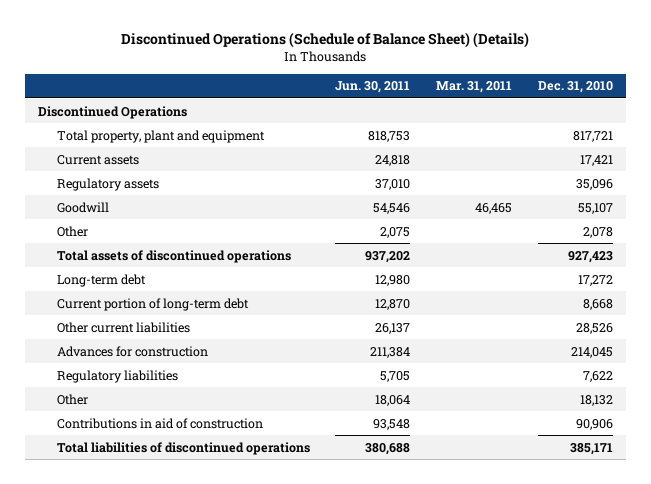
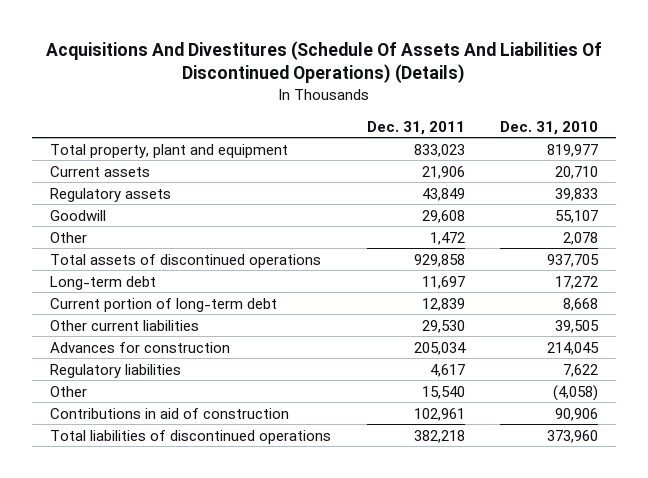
- Discontinued Operations (Schedule of Balance Sheet) (Details)
+ Acquisitions And Divestitures (Schedule Of Assets And Liabilities Of Discontinued Operations) (Details)
- | Jun. 30, 2011 | Mar. 31, 2011 | Dec. 31, 2010
+ | Dec. 31, 2011 | Dec. 31, 2010
- Discontinued Operations
- Total property, plant and equipment | 818,753 | | 817,721
- Current assets | 24,818 | | 17,421
- Regulatory assets | 37,010 | | 35,096
+ Total property, plant and equipment | 833,023 | 819,977
+ Current assets | 21,906 | 20,710
+ Regulatory assets | 43,849 | 39,833
- Total assets of discontinued operations | 937,202 | | 927,423
+ Total assets of discontinued operations | 929,858 | 937,705
- Other current liabilities | 26,137 | | 28,526
+ Other current liabilities | 29,530 | 39,505
- Other | 18,064 | | 18,132
+ Other | 15,540 | (4,058)
- Total liabilities of discontinued operations | 380,688 | | 385,171
+ Total liabilities of discontinued operations | 382,218 | 373,960

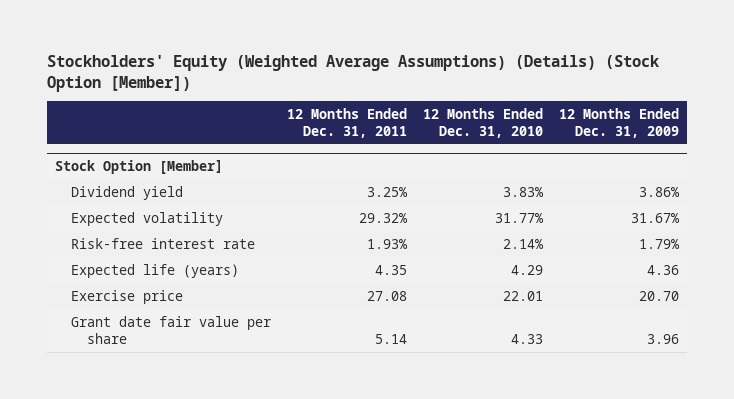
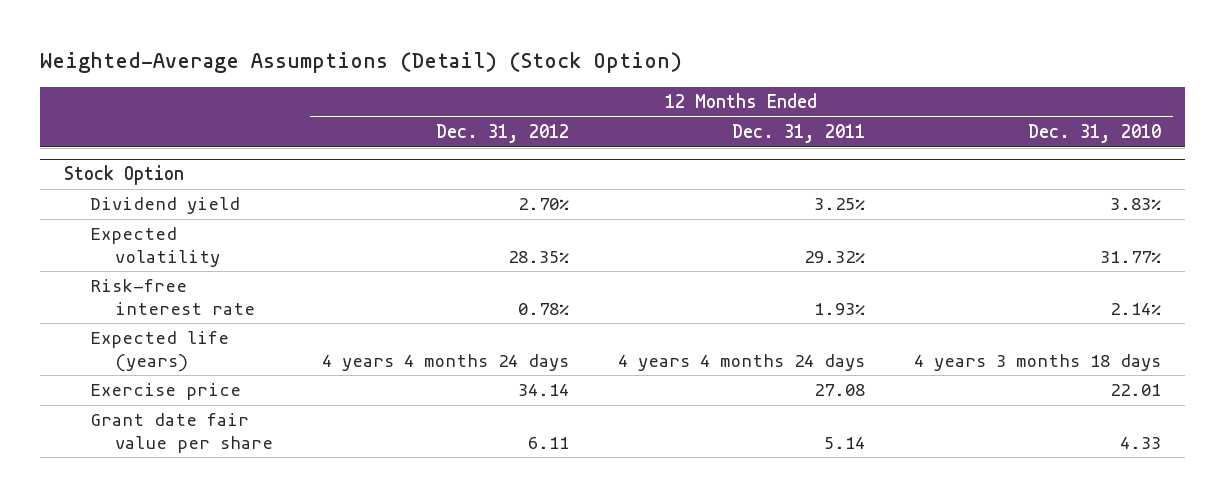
- Stockholders' Equity (Weighted Average Assumptions) (Details) (Stock Option [Member])
+ Weighted-Average Assumptions (Detail) (Stock Option)
- | 12 Months Ended Dec. 31, 2011 | 12 Months Ended Dec. 31, 2010 | 12 Months Ended Dec. 31, 2009
+ | 12 Months Ended Dec. 31, 2012 | 12 Months Ended Dec. 31, 2011 | 12 Months Ended Dec. 31, 2010
- Stock Option [Member]
+ Stock Option
- Expected life (years) | 4.35 | 4.29 | 4.36
+ Expected life (years) | 4 years 4 months 24 days | 4 years 4 months 24 days | 4 years 3 months 18 days

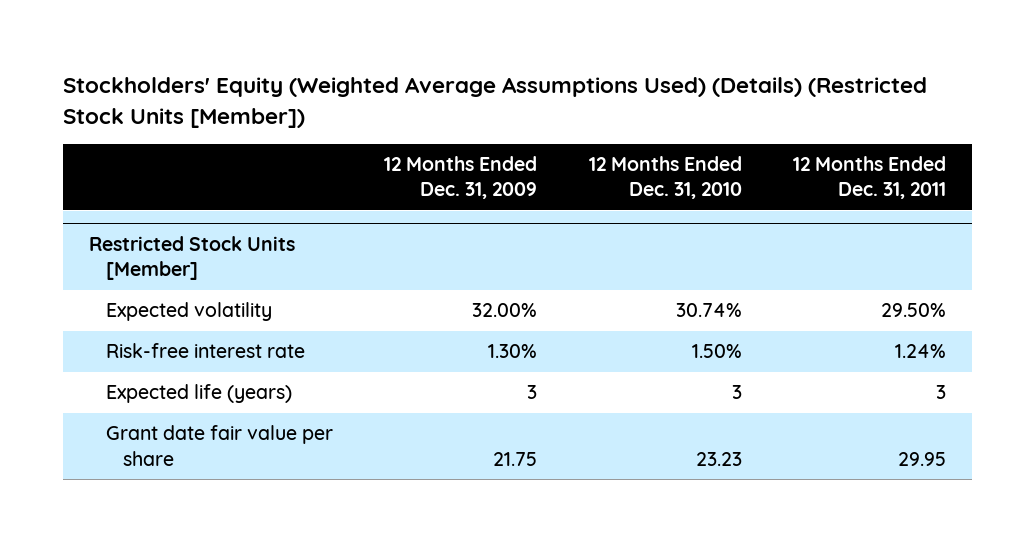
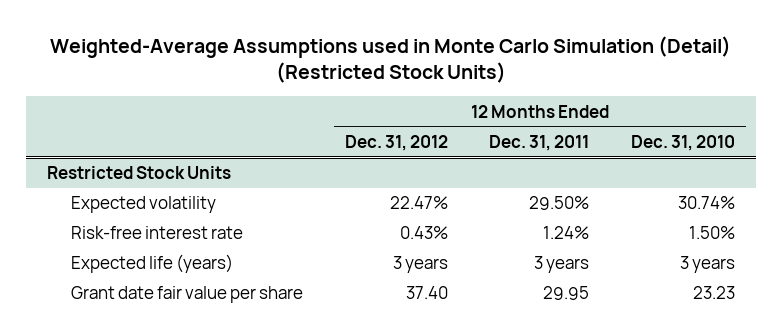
- Stockholders' Equity (Weighted Average Assumptions Used) (Details) (Restricted Stock Units [Member])
+ Weighted-Average Assumptions used in Monte Carlo Simulation (Detail) (Restricted Stock Units)
- | 12 Months Ended Dec. 31, 2009 | 12 Months Ended Dec. 31, 2010 | 12 Months Ended Dec. 31, 2011
+ | 12 Months Ended Dec. 31, 2012 | 12 Months Ended Dec. 31, 2011 | 12 Months Ended Dec. 31, 2010
- Restricted Stock Units [Member]
+ Restricted Stock Units
- Expected life (years) | 3 | 3 | 3
+ Expected life (years) | 3 years | 3 years | 3 years

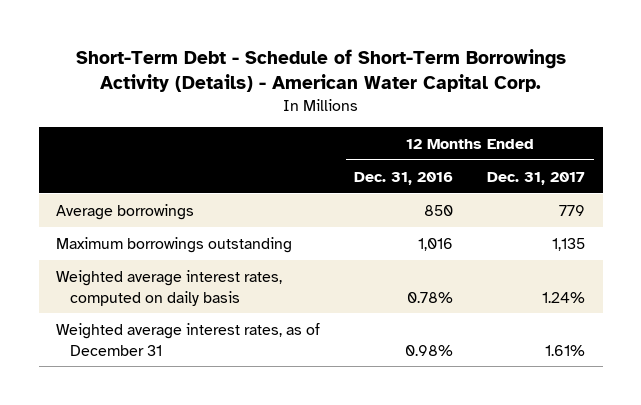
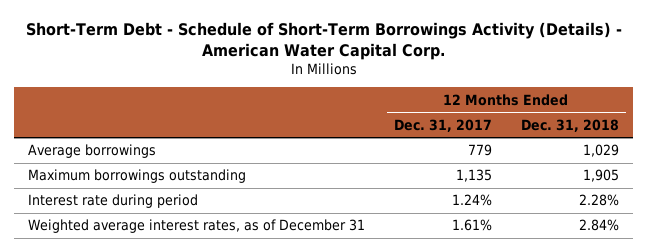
- | 12 Months Ended Dec. 31, 2016 | 12 Months Ended Dec. 31, 2017
+ | 12 Months Ended Dec. 31, 2017 | 12 Months Ended Dec. 31, 2018
- Weighted average interest rates, computed on daily basis | 0.78% | 1.24%
+ Interest rate during period | 1.24% | 2.28%

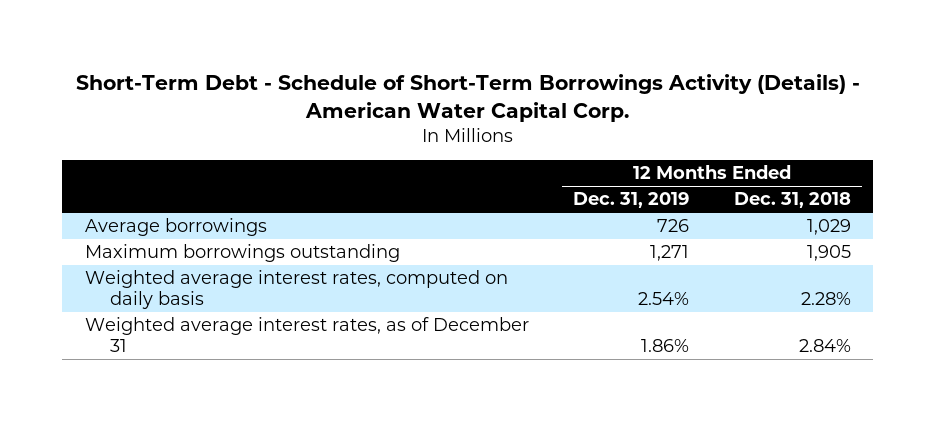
- | 12 Months Ended Dec. 31, 2017 | 12 Months Ended Dec. 31, 2018
+ | 12 Months Ended Dec. 31, 2019 | 12 Months Ended Dec. 31, 2018
- Interest rate during period | 1.24% | 2.28%
+ Weighted average interest rates, computed on daily basis | 2.54% | 2.28%

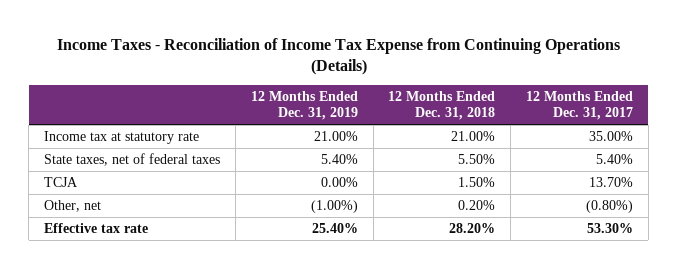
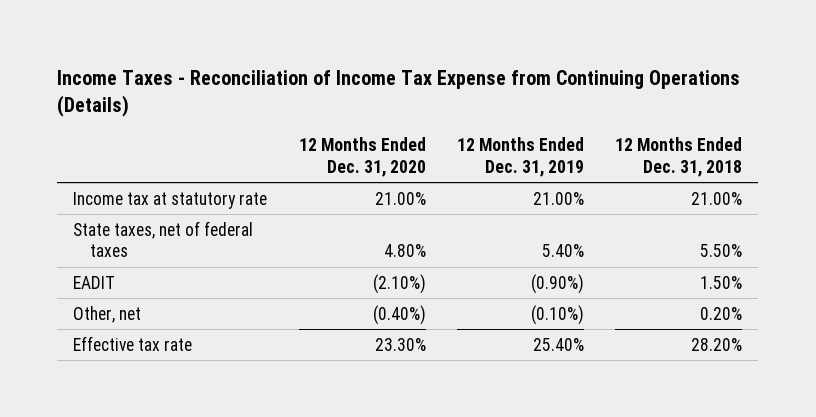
- | 12 Months Ended Dec. 31, 2019 | 12 Months Ended Dec. 31, 2018 | 12 Months Ended Dec. 31, 2017
+ | 12 Months Ended Dec. 31, 2020 | 12 Months Ended Dec. 31, 2019 | 12 Months Ended Dec. 31, 2018
- TCJA | 0.00% | 1.50% | 13.70%
- Other, net | (1.00%) | 0.20% | (0.80%)
+ EADIT | (2.10%) | (0.90%) | 1.50%
+ Other, net | (0.40%) | (0.10%) | 0.20%

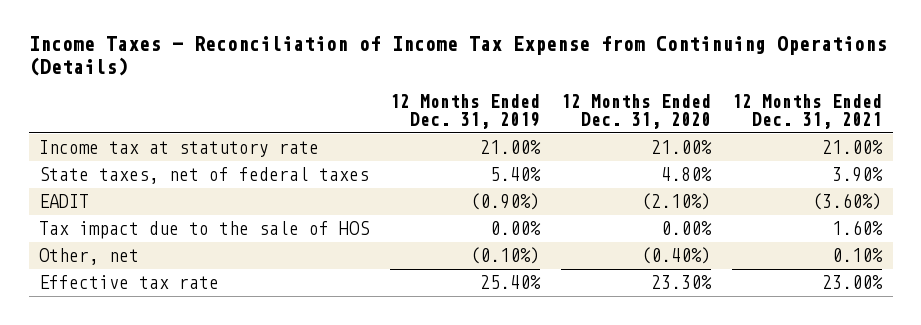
- | 12 Months Ended Dec. 31, 2020 | 12 Months Ended Dec. 31, 2019 | 12 Months Ended Dec. 31, 2018
+ | 12 Months Ended Dec. 31, 2019 | 12 Months Ended Dec. 31, 2020 | 12 Months Ended Dec. 31, 2021
+ Tax impact due to the sale of HOS | 0.00% | 0.00% | 1.60%

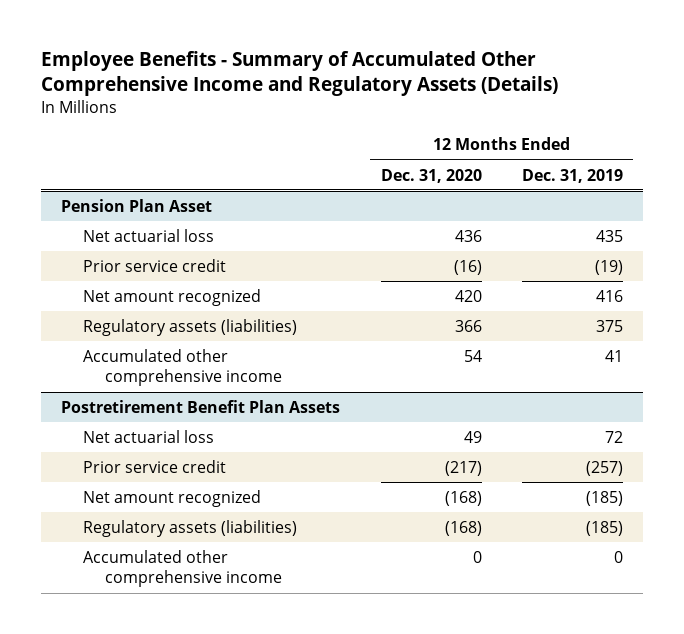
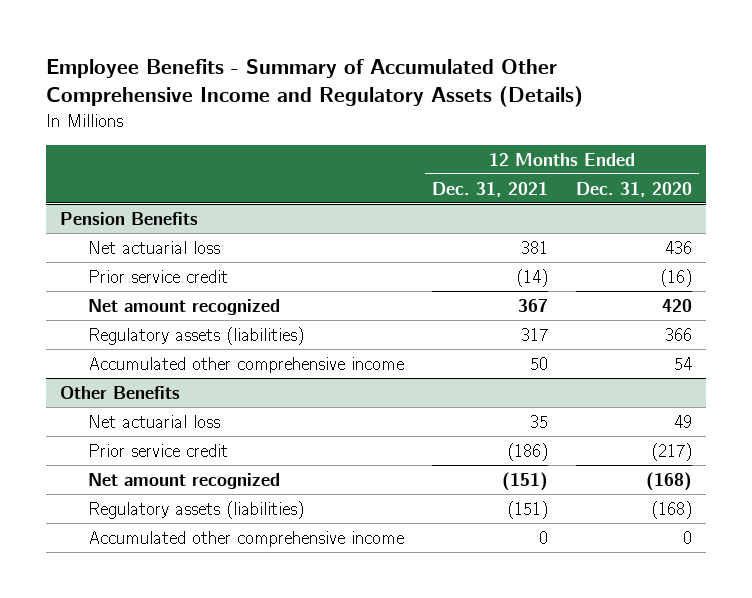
- | 12 Months Ended Dec. 31, 2020 | 12 Months Ended Dec. 31, 2019
+ | 12 Months Ended Dec. 31, 2021 | 12 Months Ended Dec. 31, 2020
- Pension Plan Asset
+ Pension Benefits
- Postretirement Benefit Plan Assets
+ Other Benefits

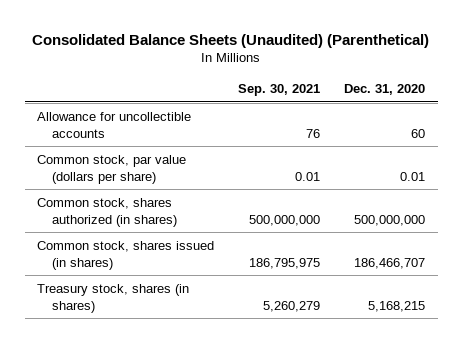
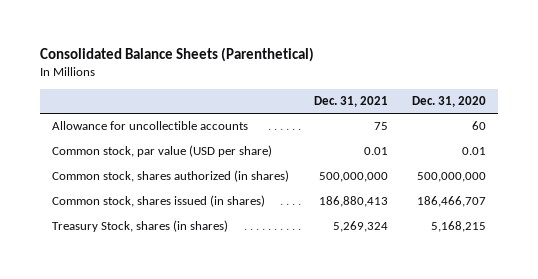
- Consolidated Balance Sheets (Unaudited) (Parenthetical)
+ Consolidated Balance Sheets (Parenthetical)
- | Sep. 30, 2021 | Dec. 31, 2020
+ | Dec. 31, 2021 | Dec. 31, 2020
- Common stock, par value (dollars per share) | 0.01 | 0.01
+ Common stock, par value (USD per share) | 0.01 | 0.01
- Treasury stock, shares (in shares) | 5,260,279 | 5,168,215
+ Treasury Stock, shares (in shares) | 5,269,324 | 5,168,215

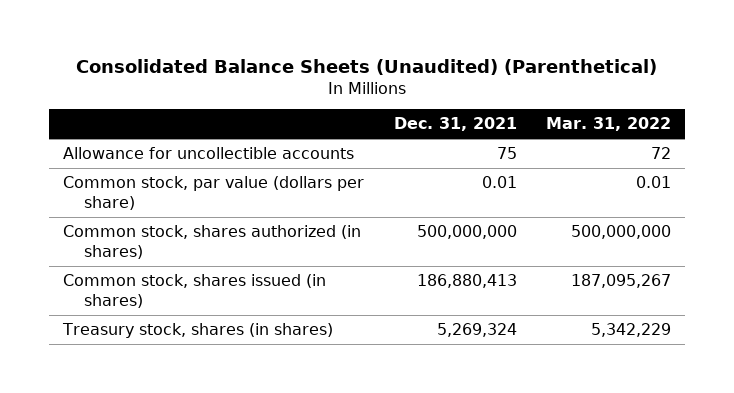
- Consolidated Balance Sheets (Parenthetical)
+ Consolidated Balance Sheets (Unaudited) (Parenthetical)
- | Dec. 31, 2021 | Dec. 31, 2020
+ | Dec. 31, 2021 | Mar. 31, 2022
- Common stock, par value (USD per share) | 0.01 | 0.01
+ Common stock, par value (dollars per share) | 0.01 | 0.01
- Treasury Stock, shares (in shares) | 5,269,324 | 5,168,215
+ Treasury stock, shares (in shares) | 5,269,324 | 5,342,229

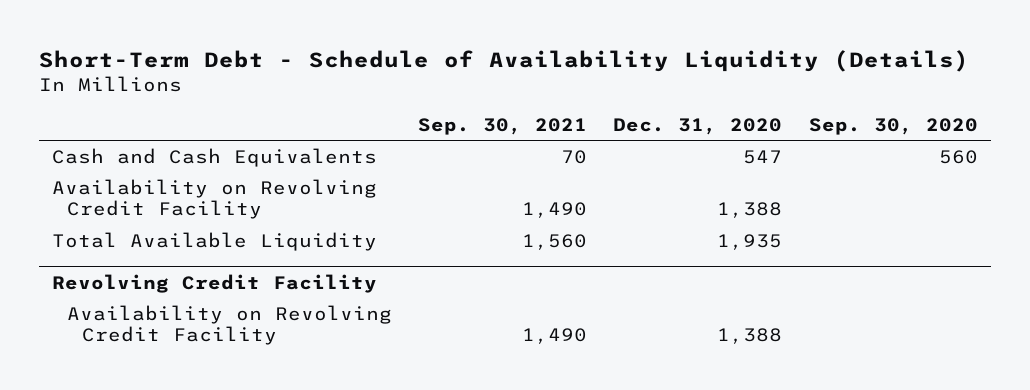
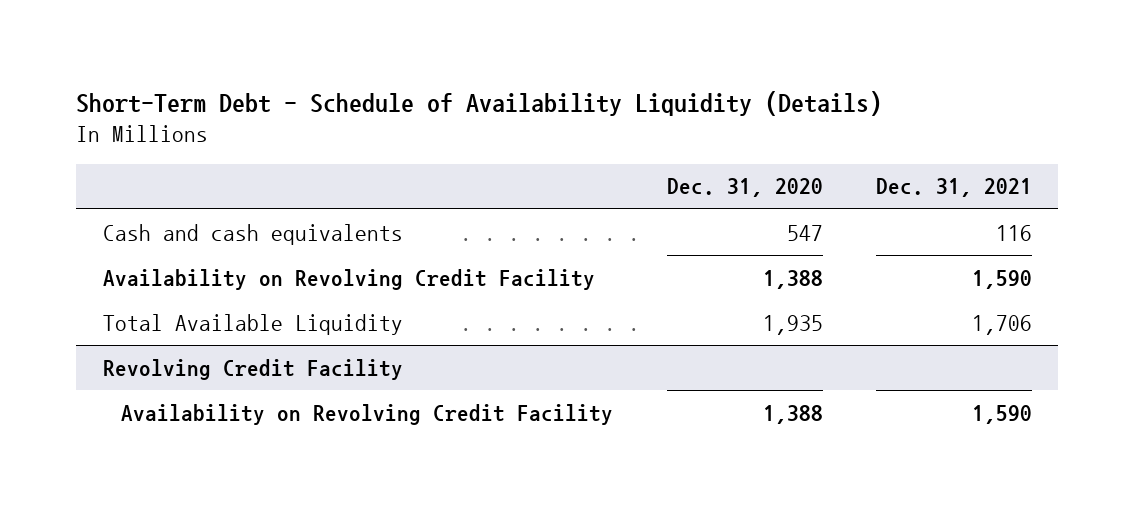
- | Sep. 30, 2021 | Dec. 31, 2020 | Sep. 30, 2020
+ | Dec. 31, 2020 | Dec. 31, 2021
- Cash and Cash Equivalents | 70 | 547 | 560
+ Cash and cash equivalents | 547 | 116

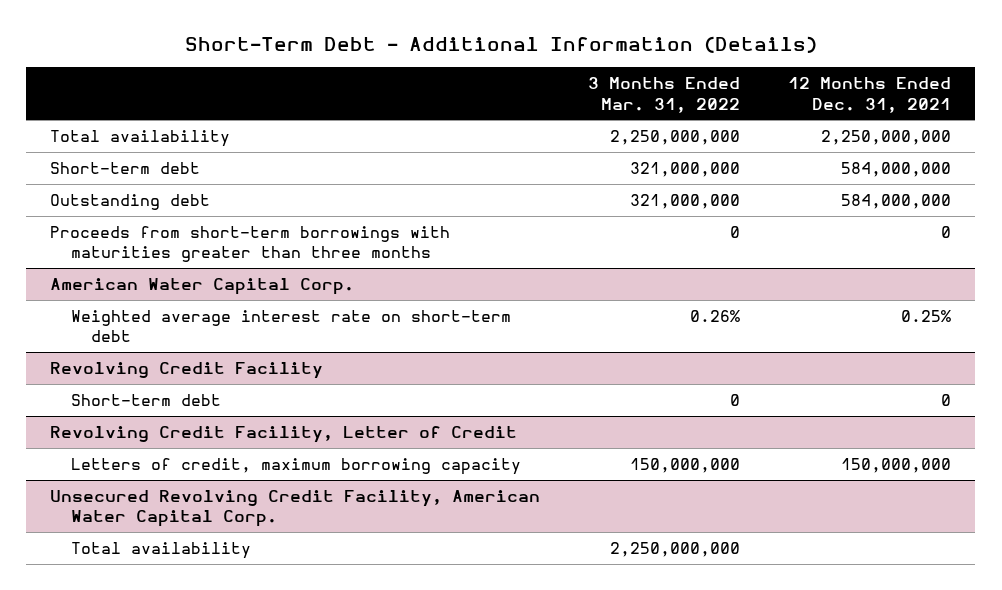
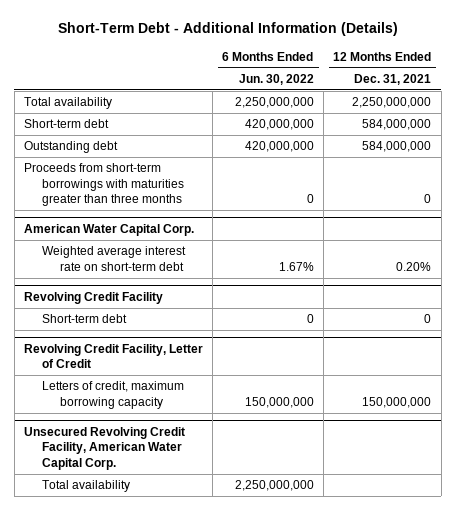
- | 3 Months Ended Mar. 31, 2022 | 12 Months Ended Dec. 31, 2021
+ | 6 Months Ended Jun. 30, 2022 | 12 Months Ended Dec. 31, 2021
@ American Water Capital Corp.
- Weighted average interest rate on short-term debt | 0.26% | 0.25%
+ Weighted average interest rate on short-term debt | 1.67% | 0.20%

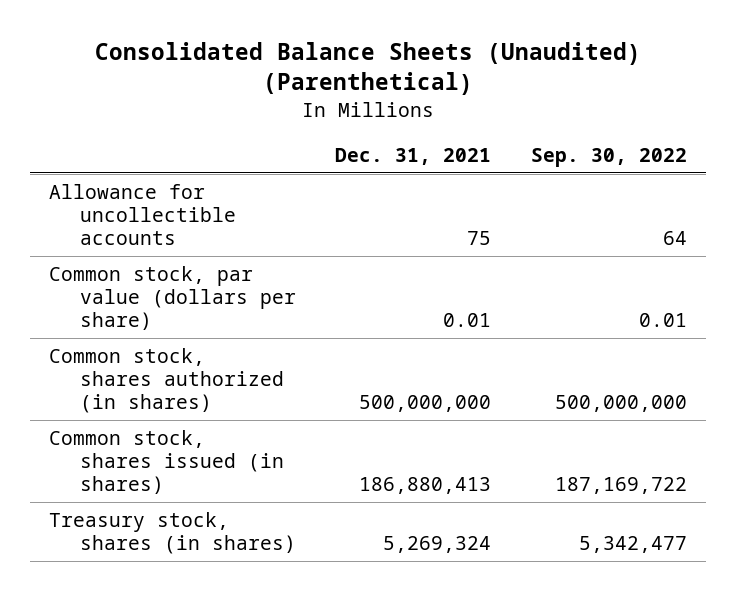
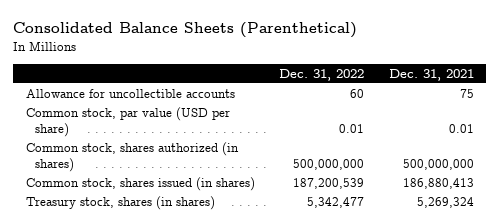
- Consolidated Balance Sheets (Unaudited) (Parenthetical)
+ Consolidated Balance Sheets (Parenthetical)
- | Dec. 31, 2021 | Sep. 30, 2022
+ | Dec. 31, 2022 | Dec. 31, 2021
- Common stock, par value (dollars per share) | 0.01 | 0.01
+ Common stock, par value (USD per share) | 0.01 | 0.01

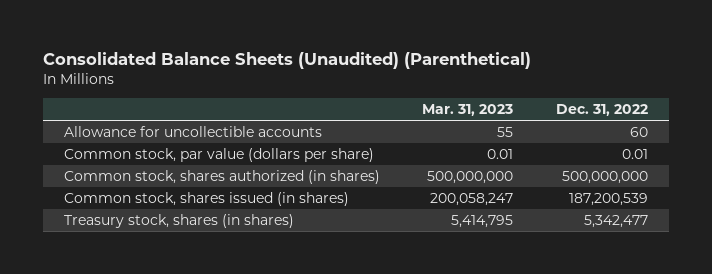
- Consolidated Balance Sheets (Parenthetical)
+ Consolidated Balance Sheets (Unaudited) (Parenthetical)
- | Dec. 31, 2022 | Dec. 31, 2021
+ | Mar. 31, 2023 | Dec. 31, 2022
- Common stock, par value (USD per share) | 0.01 | 0.01
+ Common stock, par value (dollars per share) | 0.01 | 0.01

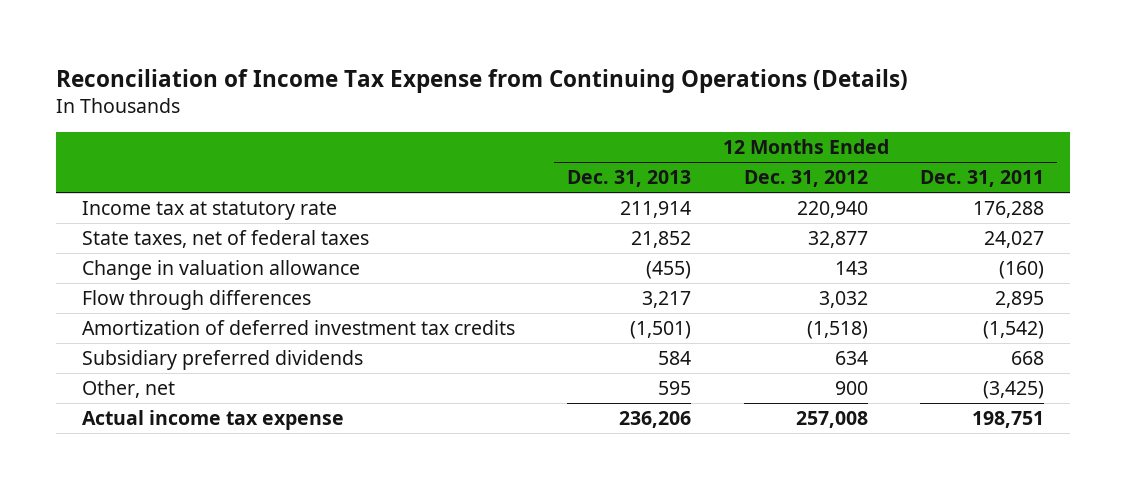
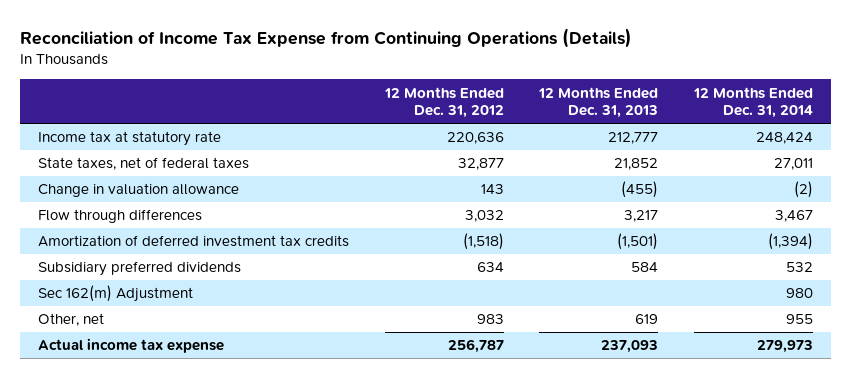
- | 12 Months Ended Dec. 31, 2013 | 12 Months Ended Dec. 31, 2012 | 12 Months Ended Dec. 31, 2011
+ | 12 Months Ended Dec. 31, 2012 | 12 Months Ended Dec. 31, 2013 | 12 Months Ended Dec. 31, 2014
- Income tax at statutory rate | 211,914 | 220,940 | 176,288
+ Income tax at statutory rate | 220,636 | 212,777 | 248,424
- Other, net | 595 | 900 | (3,425)
- Actual income tax expense | 236,206 | 257,008 | 198,751
+ Sec 162(m) Adjustment | | | 980
+ Other, net | 983 | 619 | 955
+ Actual income tax expense | 256,787 | 237,093 | 279,973

